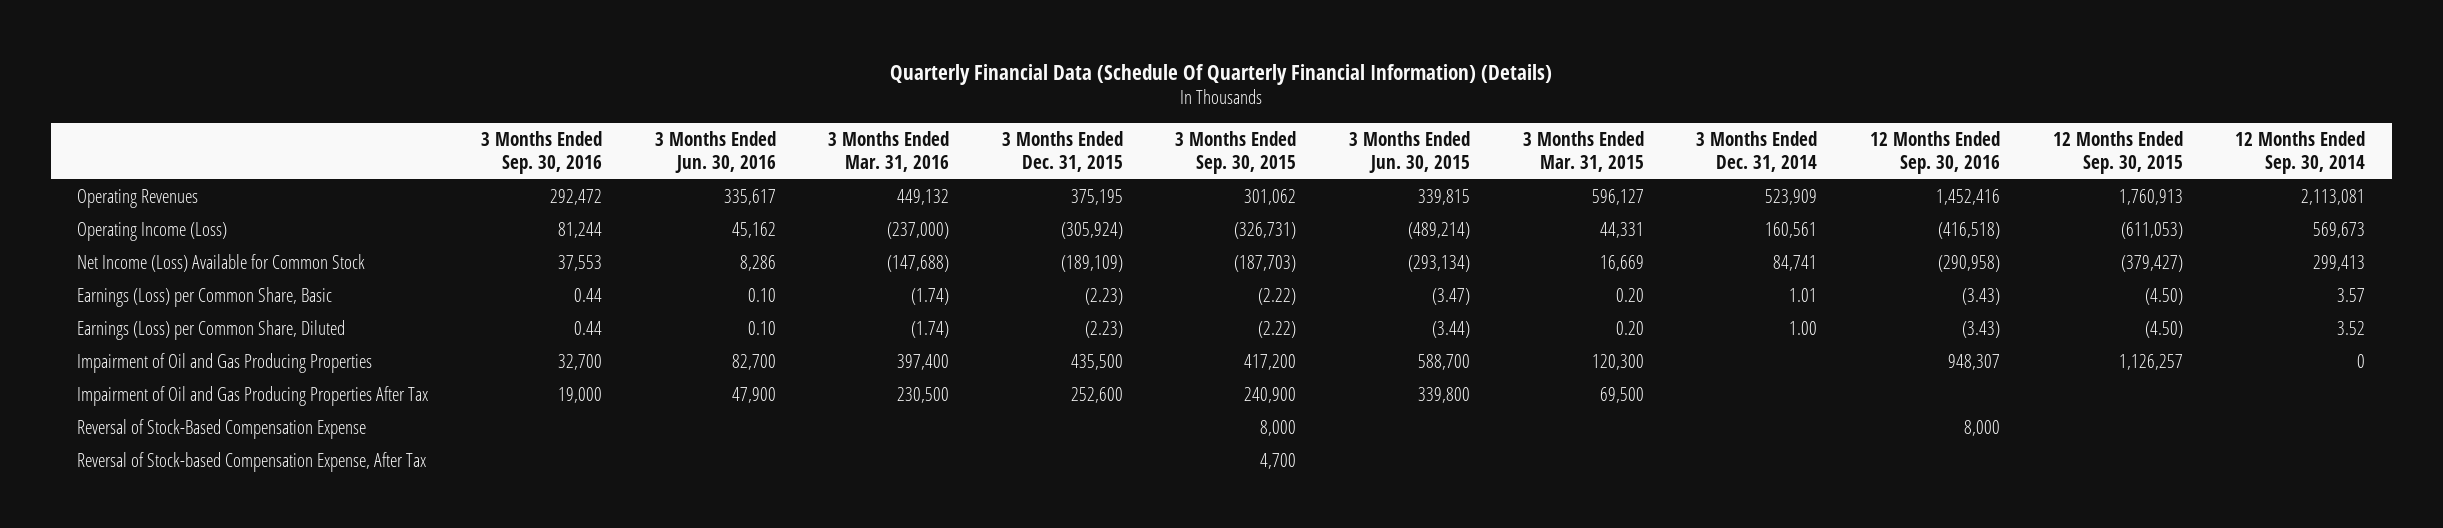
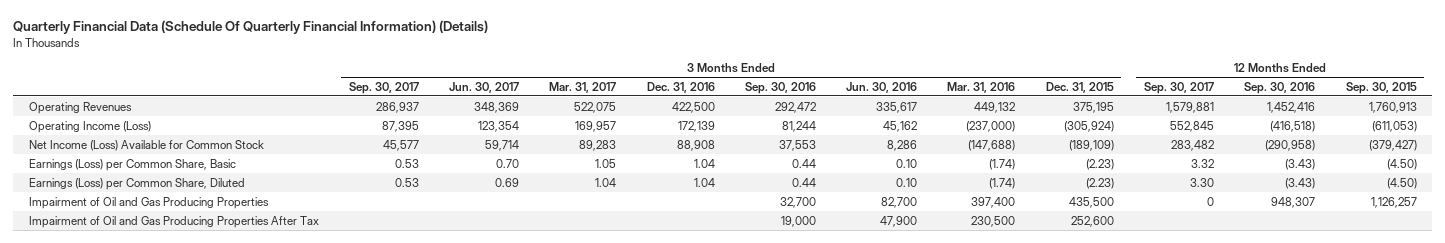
- | 3 Months Ended Sep. 30, 2016 | 3 Months Ended Jun. 30, 2016 | 3 Months Ended Mar. 31, 2016 | 3 Months Ended Dec. 31, 2015 | 3 Months Ended Sep. 30, 2015 | 3 Months Ended Jun. 30, 2015 | 3 Months Ended Mar. 31, 2015 | 3 Months Ended Dec. 31, 2014 | 12 Months Ended Sep. 30, 2016 | 12 Months Ended Sep. 30, 2015 | 12 Months Ended Sep. 30, 2014
+ | 3 Months Ended Sep. 30, 2017 | 3 Months Ended Jun. 30, 2017 | 3 Months Ended Mar. 31, 2017 | 3 Months Ended Dec. 31, 2016 | 3 Months Ended Sep. 30, 2016 | 3 Months Ended Jun. 30, 2016 | 3 Months Ended Mar. 31, 2016 | 3 Months Ended Dec. 31, 2015 | 12 Months Ended Sep. 30, 2017 | 12 Months Ended Sep. 30, 2016 | 12 Months Ended Sep. 30, 2015
- Reversal of Stock-Based Compensation Expense | | | | | 8,000 | | | | 8,000 | |
- Reversal of Stock-based Compensation Expense, After Tax | | | | | 4,700 | | | | | |

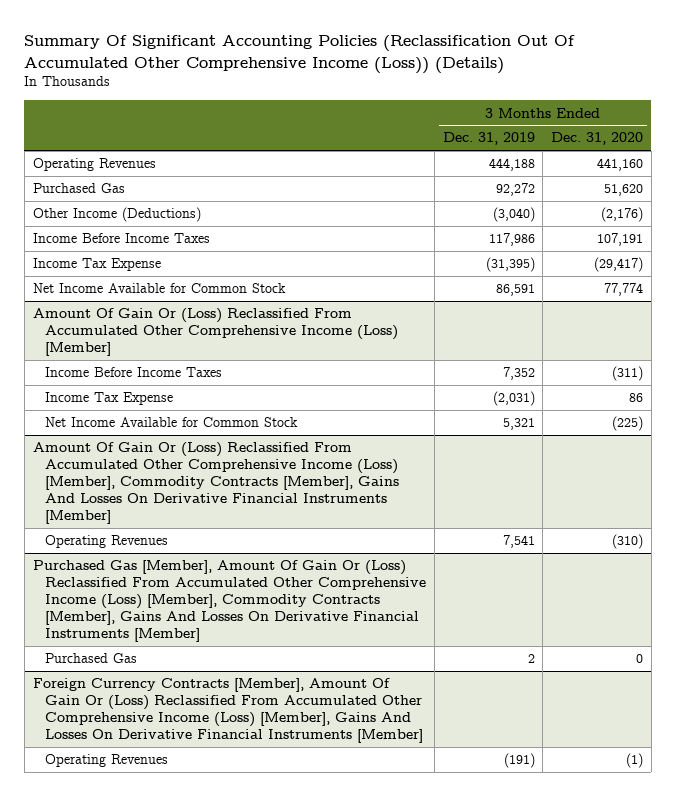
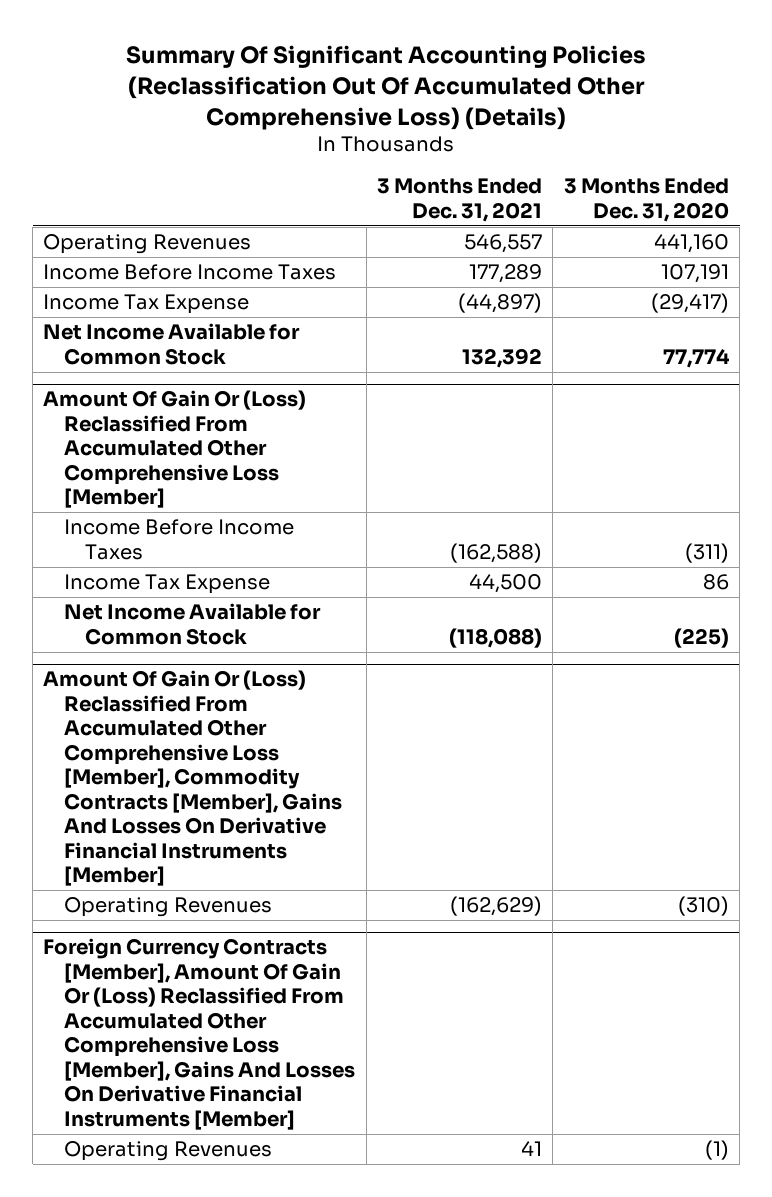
- Summary Of Significant Accounting Policies (Reclassification Out Of Accumulated Other Comprehensive Income (Loss)) (Details)
+ Summary Of Significant Accounting Policies (Reclassification Out Of Accumulated Other Comprehensive Loss) (Details)
- | 3 Months Ended Dec. 31, 2019 | 3 Months Ended Dec. 31, 2020
+ | 3 Months Ended Dec. 31, 2021 | 3 Months Ended Dec. 31, 2020
- Purchased Gas | 92,272 | 51,620
- Other Income (Deductions) | (3,040) | (2,176)
- Amount Of Gain Or (Loss) Reclassified From Accumulated Other Comprehensive Income (Loss) [Member]
+ Amount Of Gain Or (Loss) Reclassified From Accumulated Other Comprehensive Loss [Member]
- Amount Of Gain Or (Loss) Reclassified From Accumulated Other Comprehensive Income (Loss) [Member], Commodity Contracts [Member], Gains And Losses On Derivative Financial Instruments [Member]
+ Amount Of Gain Or (Loss) Reclassified From Accumulated Other Comprehensive Loss [Member], Commodity Contracts [Member], Gains And Losses On Derivative Financial Instruments [Member]
- Purchased Gas [Member], Amount Of Gain Or (Loss) Reclassified From Accumulated Other Comprehensive Income (Loss) [Member], Commodity Contracts [Member], Gains And Losses On Derivative Financial Instruments [Member]
- Purchased Gas | 2 | 0
- Foreign Currency Contracts [Member], Amount Of Gain Or (Loss) Reclassified From Accumulated Other Comprehensive Income (Loss) [Member], Gains And Losses On Derivative Financial Instruments [Member]
+ Foreign Currency Contracts [Member], Amount Of Gain Or (Loss) Reclassified From Accumulated Other Comprehensive Loss [Member], Gains And Losses On Derivative Financial Instruments [Member]

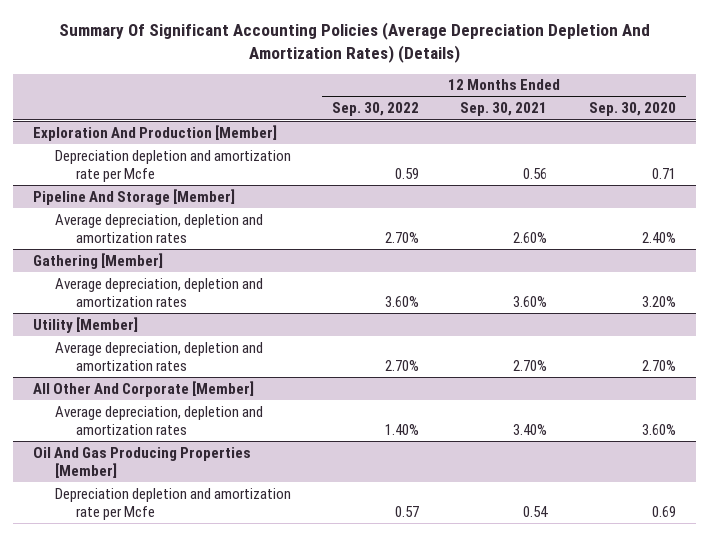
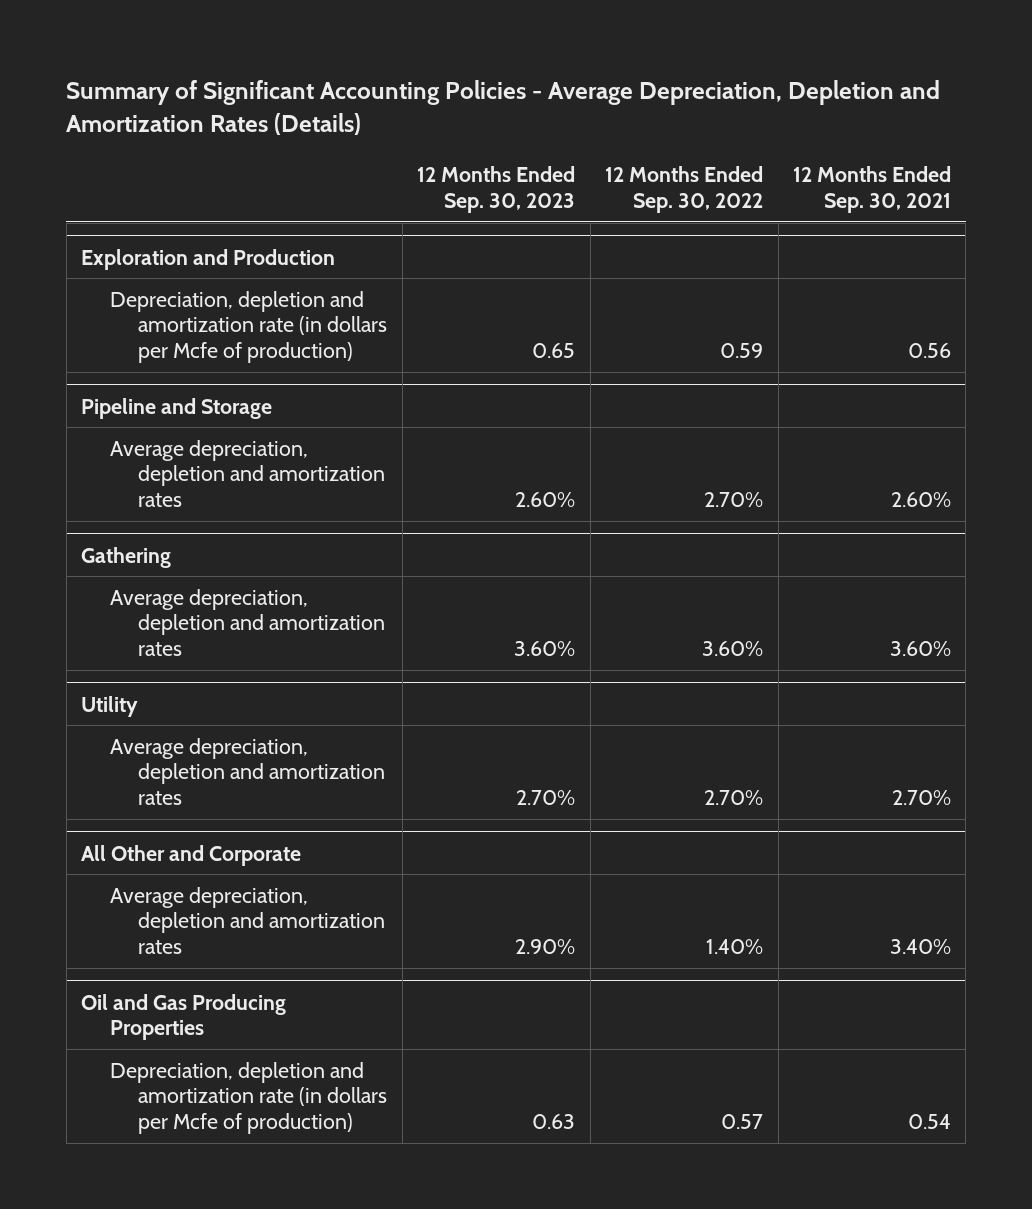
- Summary Of Significant Accounting Policies (Average Depreciation Depletion And Amortization Rates) (Details)
+ Summary of Significant Accounting Policies - Average Depreciation, Depletion and Amortization Rates (Details)
- | 12 Months Ended Sep. 30, 2022 | 12 Months Ended Sep. 30, 2021 | 12 Months Ended Sep. 30, 2020
+ | 12 Months Ended Sep. 30, 2023 | 12 Months Ended Sep. 30, 2022 | 12 Months Ended Sep. 30, 2021
- Exploration And Production [Member]
- Depreciation depletion and amortization rate per Mcfe | 0.59 | 0.56 | 0.71
- Pipeline And Storage [Member]
+ Exploration and Production
+ Depreciation, depletion and amortization rate (in dollars per Mcfe of production) | 0.65 | 0.59 | 0.56
+ Pipeline and Storage
- Gathering [Member]
+ Gathering
- Utility [Member]
+ Utility
- All Other And Corporate [Member]
+ All Other and Corporate
- Oil And Gas Producing Properties [Member]
- Depreciation depletion and amortization rate per Mcfe | 0.57 | 0.54 | 0.69
+ Oil and Gas Producing Properties
+ Depreciation, depletion and amortization rate (in dollars per Mcfe of production) | 0.63 | 0.57 | 0.54

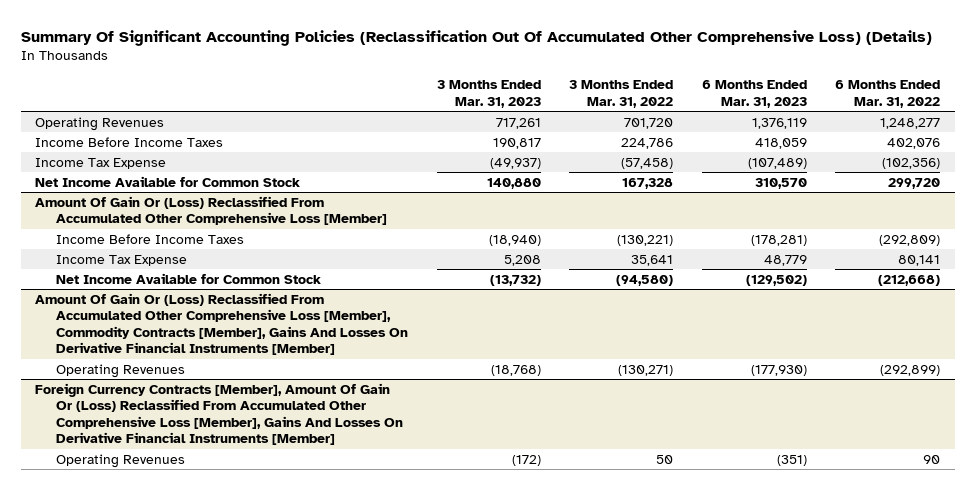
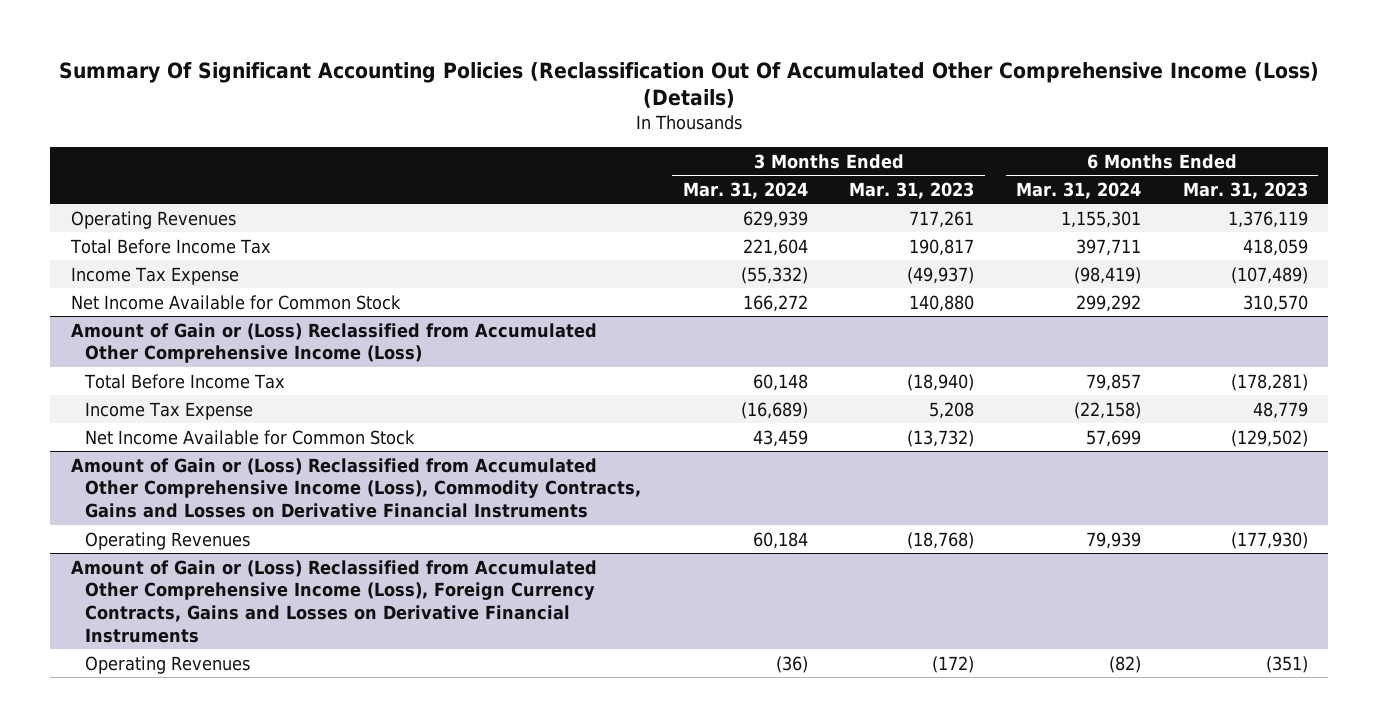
- Summary Of Significant Accounting Policies (Reclassification Out Of Accumulated Other Comprehensive Loss) (Details)
+ Summary Of Significant Accounting Policies (Reclassification Out Of Accumulated Other Comprehensive Income (Loss) (Details)
- | 3 Months Ended Mar. 31, 2023 | 3 Months Ended Mar. 31, 2022 | 6 Months Ended Mar. 31, 2023 | 6 Months Ended Mar. 31, 2022
+ | 3 Months Ended Mar. 31, 2024 | 3 Months Ended Mar. 31, 2023 | 6 Months Ended Mar. 31, 2024 | 6 Months Ended Mar. 31, 2023
- Income Before Income Taxes | 190,817 | 224,786 | 418,059 | 402,076
+ Total Before Income Tax | 221,604 | 190,817 | 397,711 | 418,059
- Amount Of Gain Or (Loss) Reclassified From Accumulated Other Comprehensive Loss [Member]
- Income Before Income Taxes | (18,940) | (130,221) | (178,281) | (292,809)
+ Amount of Gain or (Loss) Reclassified from Accumulated Other Comprehensive Income (Loss)
+ Total Before Income Tax | 60,148 | (18,940) | 79,857 | (178,281)
- Amount Of Gain Or (Loss) Reclassified From Accumulated Other Comprehensive Loss [Member], Commodity Contracts [Member], Gains And Losses On Derivative Financial Instruments [Member]
+ Amount of Gain or (Loss) Reclassified from Accumulated Other Comprehensive Income (Loss), Commodity Contracts, Gains and Losses on Derivative Financial Instruments
- Foreign Currency Contracts [Member], Amount Of Gain Or (Loss) Reclassified From Accumulated Other Comprehensive Loss [Member], Gains And Losses On Derivative Financial Instruments [Member]
+ Amount of Gain or (Loss) Reclassified from Accumulated Other Comprehensive Income (Loss), Foreign Currency Contracts, Gains and Losses on Derivative Financial Instruments

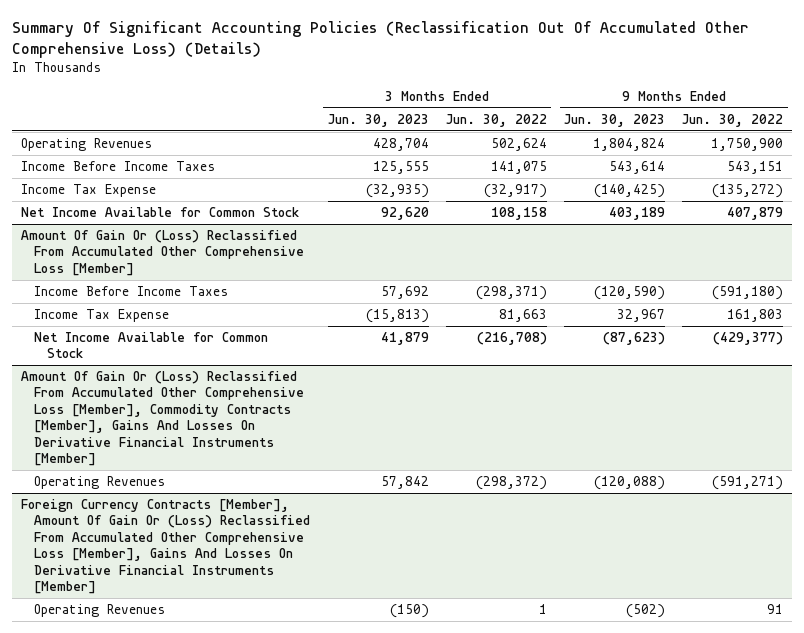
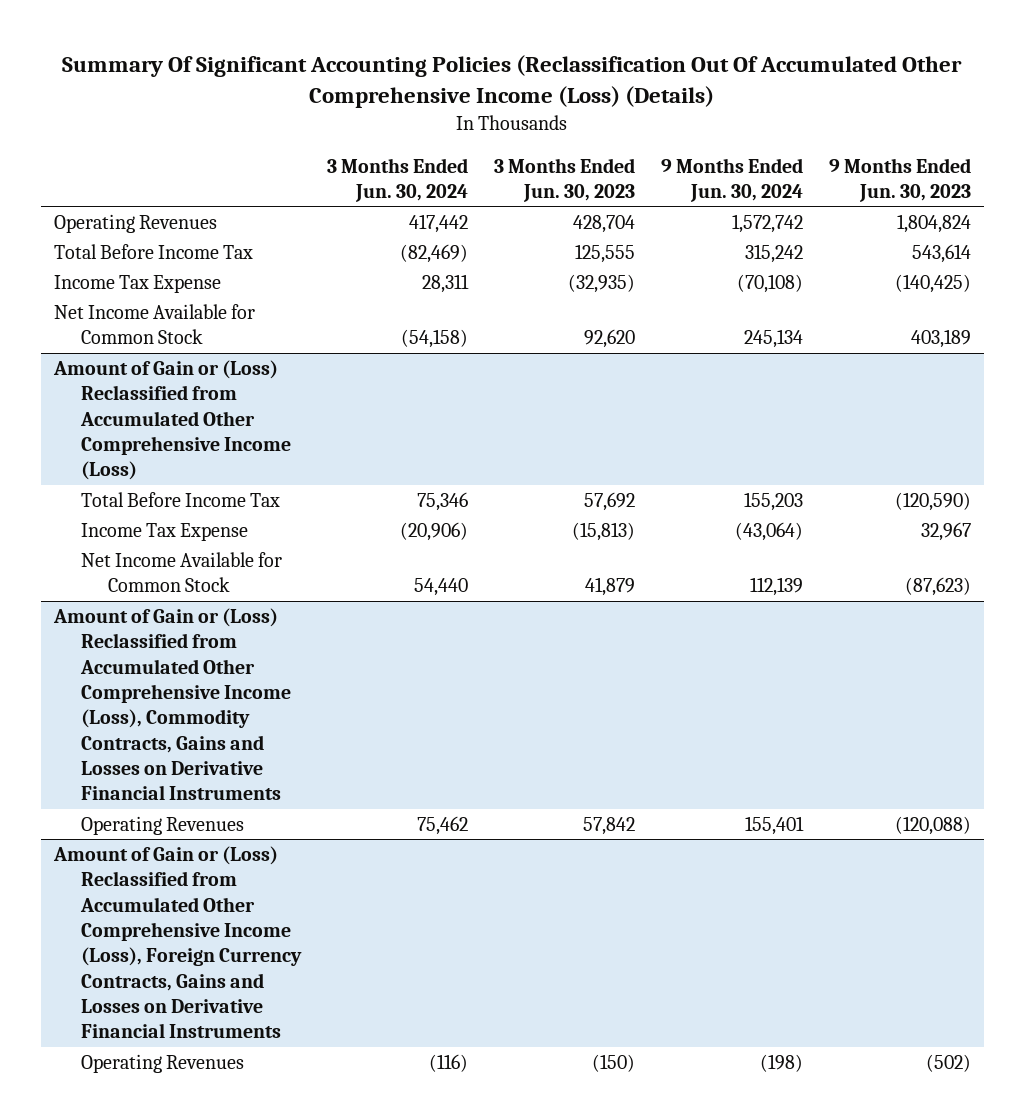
- Summary Of Significant Accounting Policies (Reclassification Out Of Accumulated Other Comprehensive Loss) (Details)
+ Summary Of Significant Accounting Policies (Reclassification Out Of Accumulated Other Comprehensive Income (Loss) (Details)
- | 3 Months Ended Jun. 30, 2023 | 3 Months Ended Jun. 30, 2022 | 9 Months Ended Jun. 30, 2023 | 9 Months Ended Jun. 30, 2022
+ | 3 Months Ended Jun. 30, 2024 | 3 Months Ended Jun. 30, 2023 | 9 Months Ended Jun. 30, 2024 | 9 Months Ended Jun. 30, 2023
- Income Before Income Taxes | 125,555 | 141,075 | 543,614 | 543,151
+ Total Before Income Tax | (82,469) | 125,555 | 315,242 | 543,614
- Amount Of Gain Or (Loss) Reclassified From Accumulated Other Comprehensive Loss [Member]
- Income Before Income Taxes | 57,692 | (298,371) | (120,590) | (591,180)
+ Amount of Gain or (Loss) Reclassified from Accumulated Other Comprehensive Income (Loss)
+ Total Before Income Tax | 75,346 | 57,692 | 155,203 | (120,590)
- Amount Of Gain Or (Loss) Reclassified From Accumulated Other Comprehensive Loss [Member], Commodity Contracts [Member], Gains And Losses On Derivative Financial Instruments [Member]
+ Amount of Gain or (Loss) Reclassified from Accumulated Other Comprehensive Income (Loss), Commodity Contracts, Gains and Losses on Derivative Financial Instruments
- Foreign Currency Contracts [Member], Amount Of Gain Or (Loss) Reclassified From Accumulated Other Comprehensive Loss [Member], Gains And Losses On Derivative Financial Instruments [Member]
+ Amount of Gain or (Loss) Reclassified from Accumulated Other Comprehensive Income (Loss), Foreign Currency Contracts, Gains and Losses on Derivative Financial Instruments

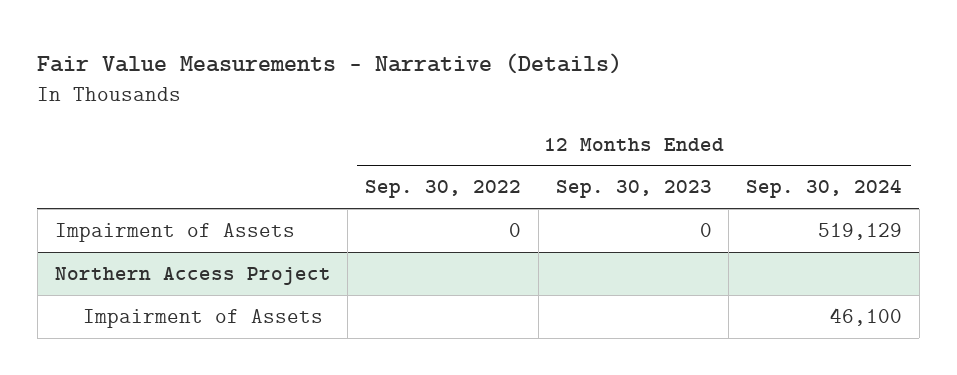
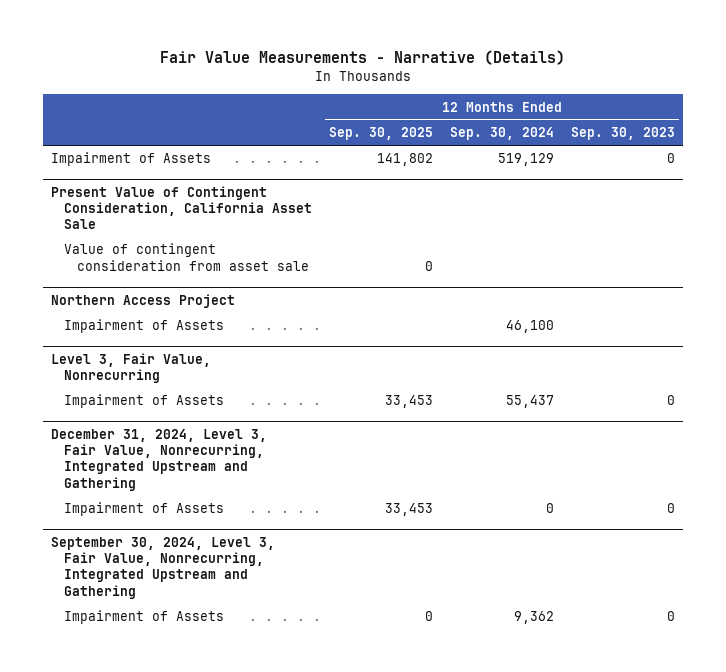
- | 12 Months Ended Sep. 30, 2022 | 12 Months Ended Sep. 30, 2023 | 12 Months Ended Sep. 30, 2024
+ | 12 Months Ended Sep. 30, 2025 | 12 Months Ended Sep. 30, 2024 | 12 Months Ended Sep. 30, 2023
+ Present Value of Contingent Consideration, California Asset Sale
+ Value of contingent consideration from asset sale | 0 | |
+ Level 3, Fair Value, Nonrecurring
+ Impairment of Assets | 33,453 | 55,437 | 0
+ December 31, 2024, Level 3, Fair Value, Nonrecurring, Integrated Upstream and Gathering
+ Impairment of Assets | 33,453 | 0 | 0
+ September 30, 2024, Level 3, Fair Value, Nonrecurring, Integrated Upstream and Gathering
+ Impairment of Assets | 0 | 9,362 | 0

